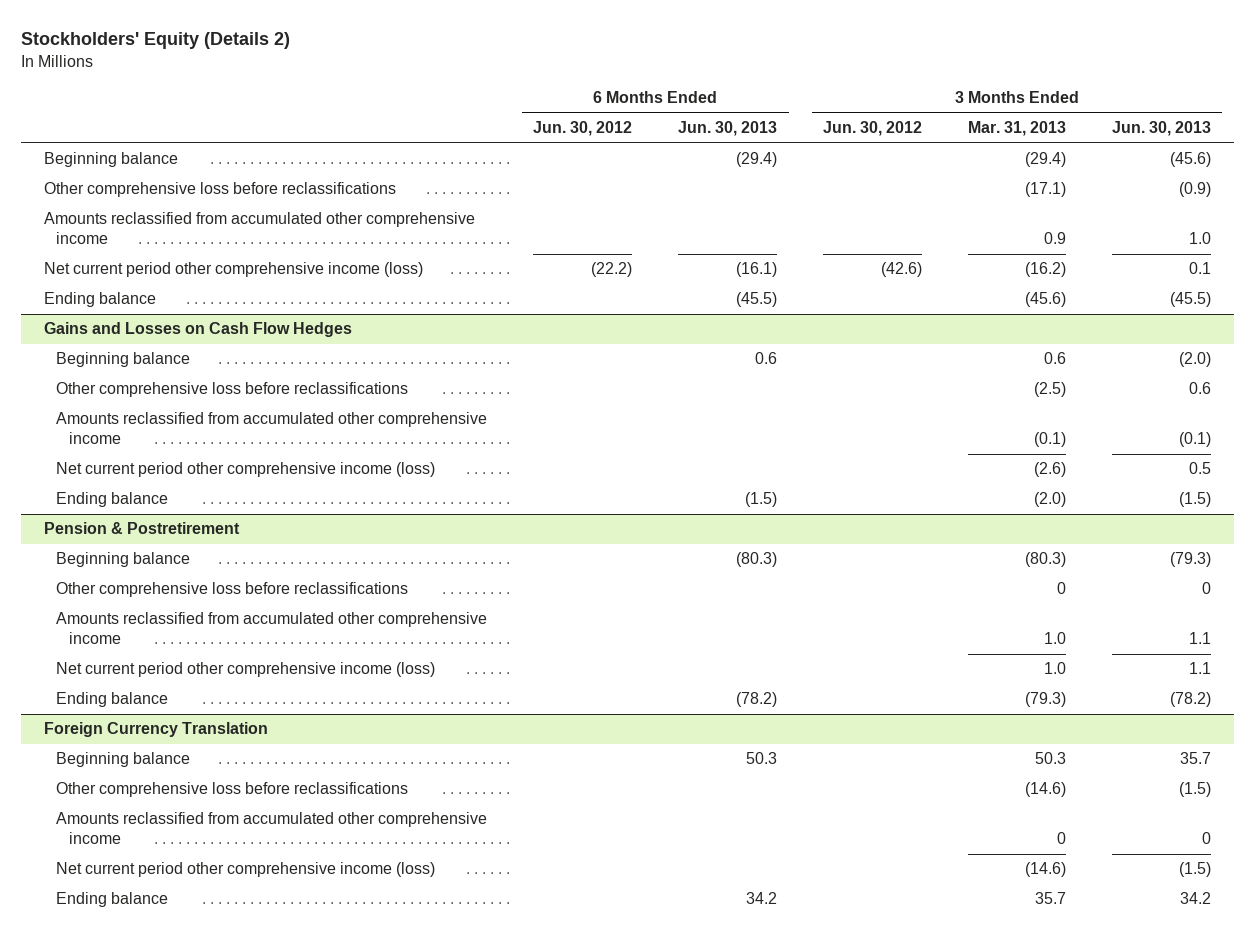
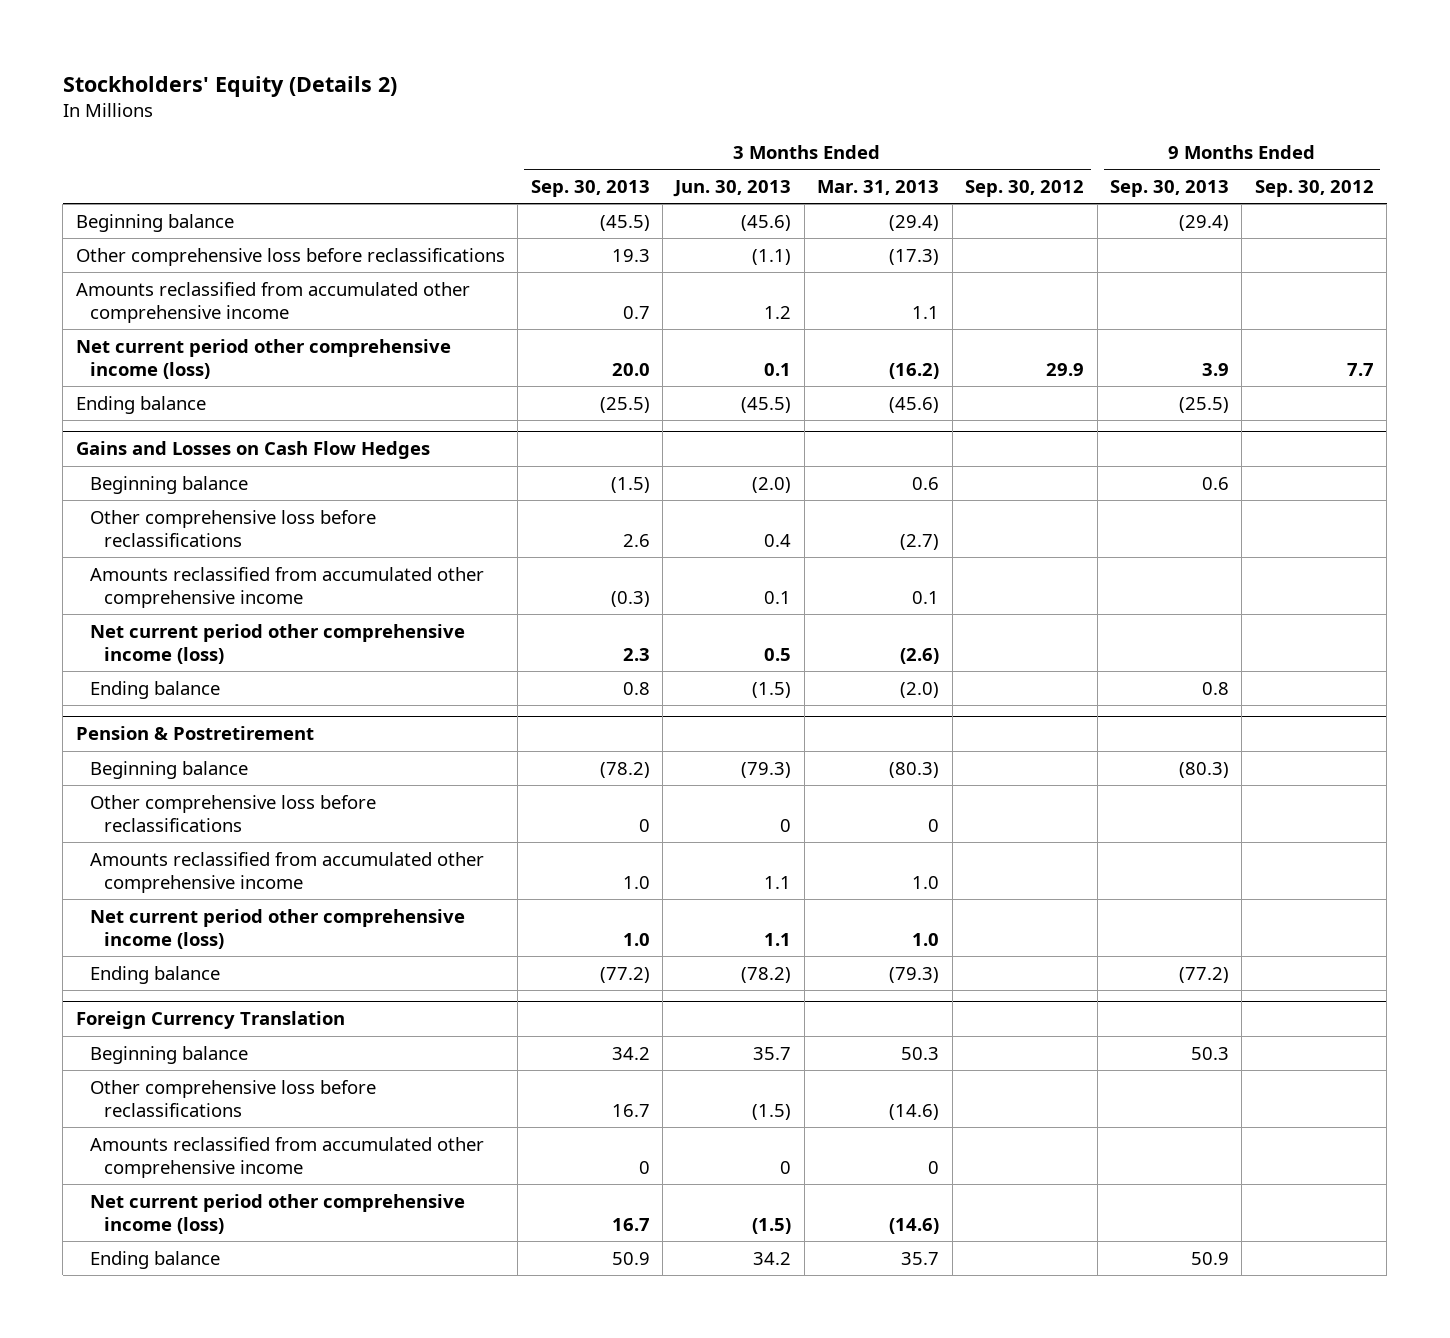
- | 6 Months Ended Jun. 30, 2012 | 6 Months Ended Jun. 30, 2013 | 3 Months Ended Jun. 30, 2012 | 3 Months Ended Mar. 31, 2013 | 3 Months Ended Jun. 30, 2013
+ | 3 Months Ended Sep. 30, 2013 | 3 Months Ended Jun. 30, 2013 | 3 Months Ended Mar. 31, 2013 | 3 Months Ended Sep. 30, 2012 | 9 Months Ended Sep. 30, 2013 | 9 Months Ended Sep. 30, 2012
- Other comprehensive loss before reclassifications | | | | (17.1) | (0.9)
- Amounts reclassified from accumulated other comprehensive income | | | | 0.9 | 1.0
+ Other comprehensive loss before reclassifications | 19.3 | (1.1) | (17.3) | | |
+ Amounts reclassified from accumulated other comprehensive income | 0.7 | 1.2 | 1.1 | | |
@ Gains and Losses on Cash Flow Hedges
- Other comprehensive loss before reclassifications | | | | (2.5) | 0.6
- Amounts reclassified from accumulated other comprehensive income | | | | (0.1) | (0.1)
+ Other comprehensive loss before reclassifications | 2.6 | 0.4 | (2.7) | | |
+ Amounts reclassified from accumulated other comprehensive income | (0.3) | 0.1 | 0.1 | | |

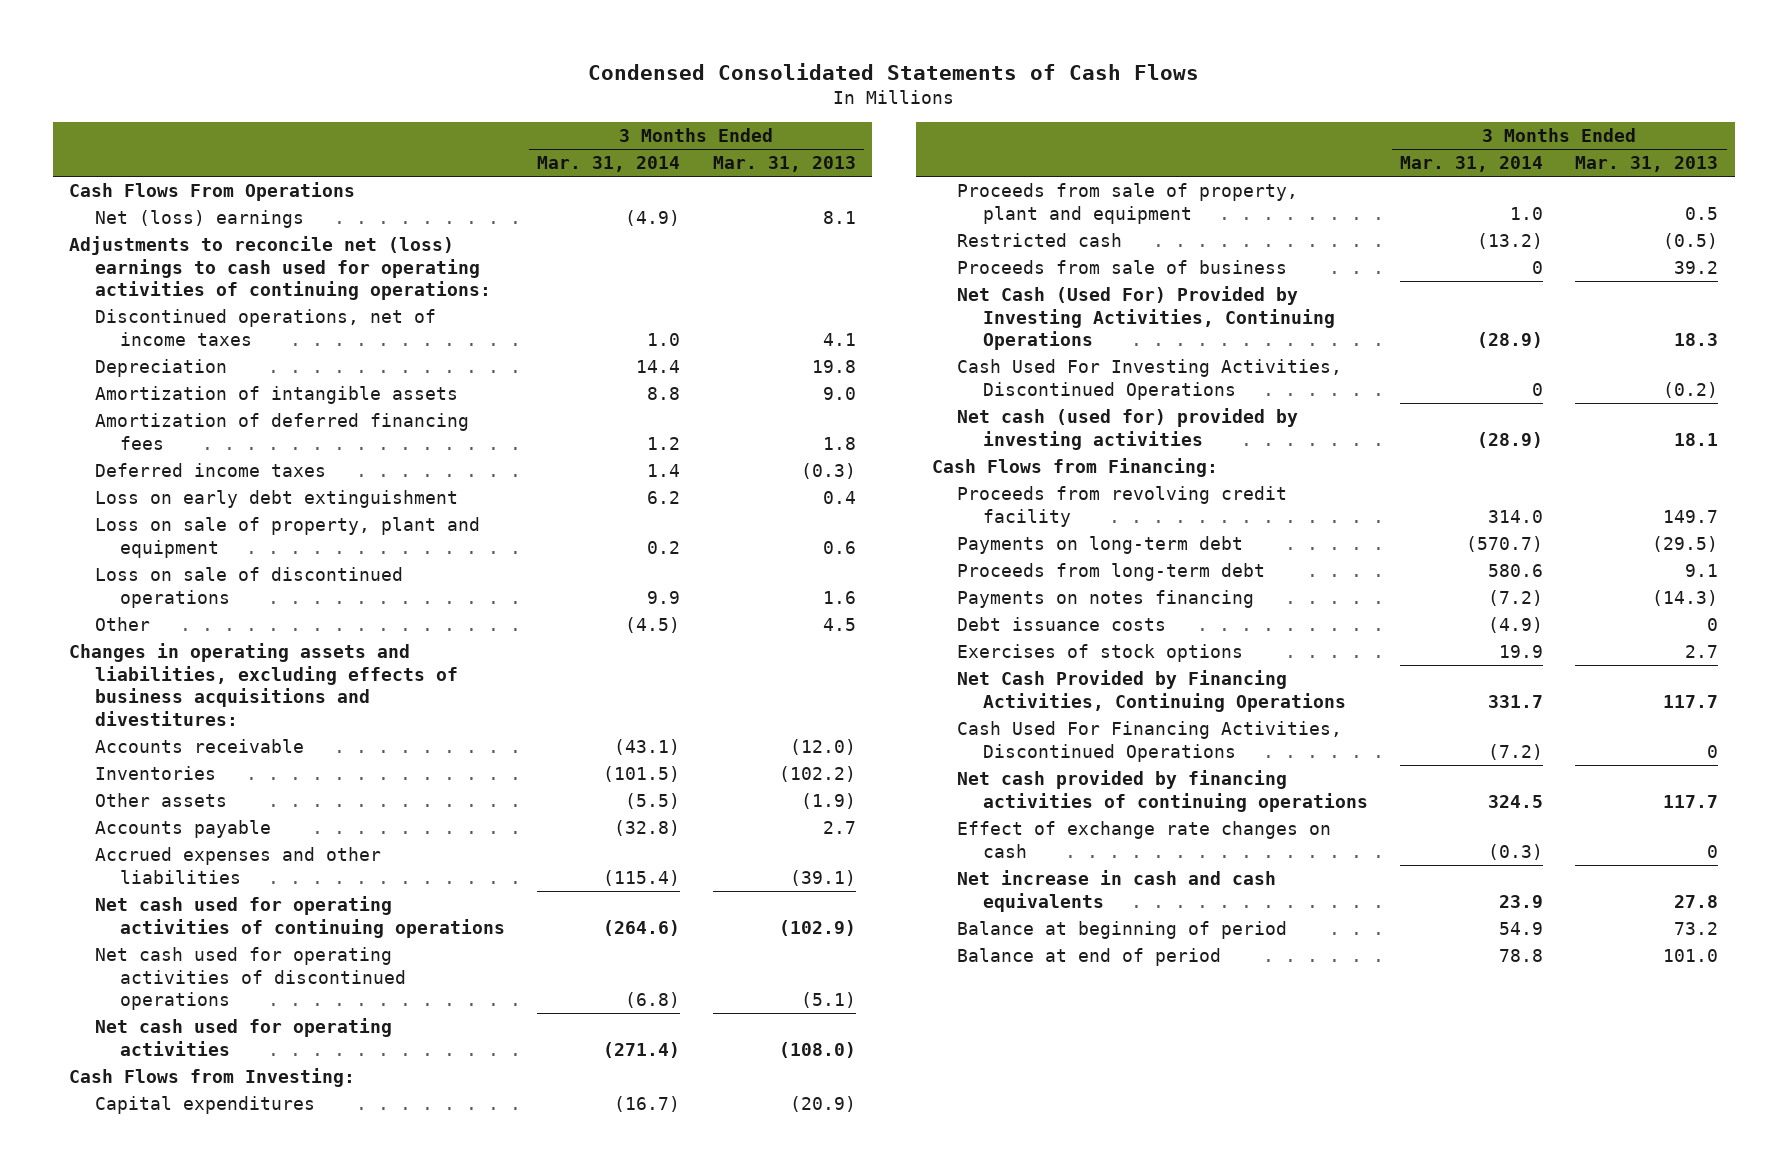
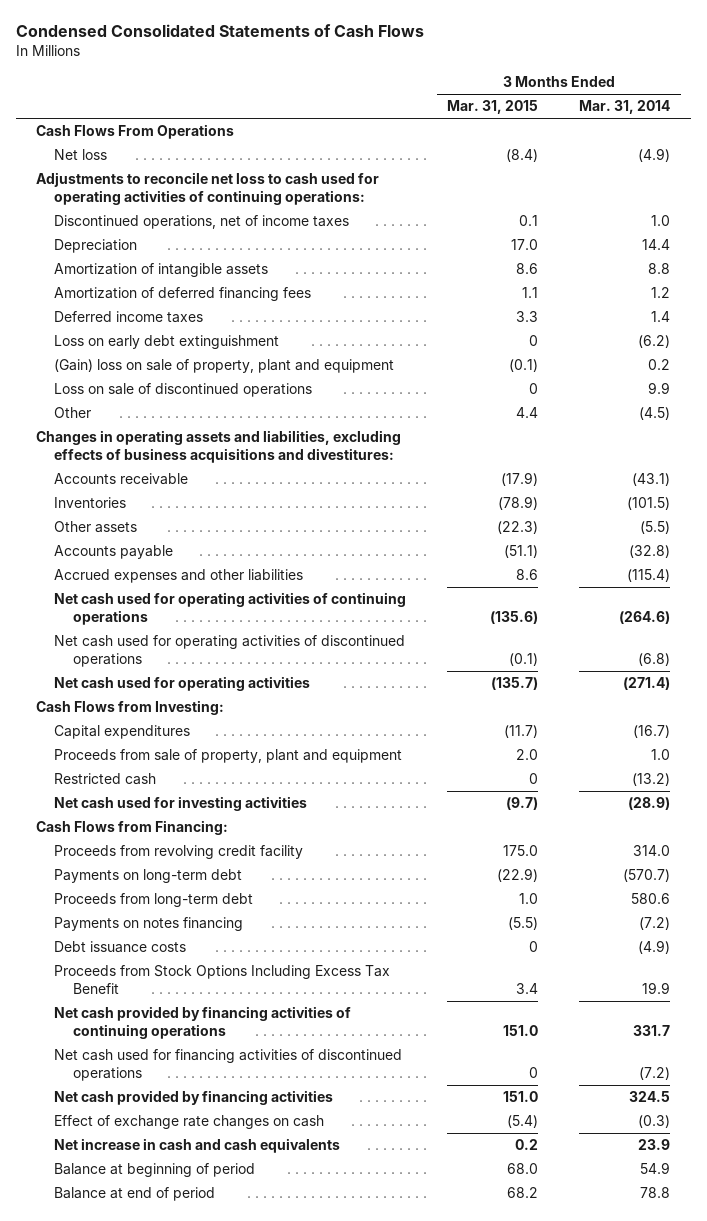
- | 3 Months Ended Mar. 31, 2014 | 3 Months Ended Mar. 31, 2013
+ | 3 Months Ended Mar. 31, 2015 | 3 Months Ended Mar. 31, 2014
- Net (loss) earnings | (4.9) | 8.1
- Adjustments to reconcile net (loss) earnings to cash used for operating activities of continuing operations:
+ Net loss | (8.4) | (4.9)
+ Adjustments to reconcile net loss to cash used for operating activities of continuing operations:
- Loss on early debt extinguishment | 6.2 | 0.4
- Loss on sale of property, plant and equipment | 0.2 | 0.6
+ Loss on early debt extinguishment | 0 | (6.2)
+ (Gain) loss on sale of property, plant and equipment | (0.1) | 0.2
- Proceeds from sale of business | 0 | 39.2
- Net Cash (Used For) Provided by Investing Activities, Continuing Operations | (28.9) | 18.3
- Cash Used For Investing Activities, Discontinued Operations | 0 | (0.2)
- Net cash (used for) provided by investing activities | (28.9) | 18.1
+ Net cash used for investing activities | (9.7) | (28.9)
- Exercises of stock options | 19.9 | 2.7
- Net Cash Provided by Financing Activities, Continuing Operations | 331.7 | 117.7
- Cash Used For Financing Activities, Discontinued Operations | (7.2) | 0
- Net cash provided by financing activities of continuing operations | 324.5 | 117.7
+ Proceeds from Stock Options Including Excess Tax Benefit | 3.4 | 19.9
+ Net cash provided by financing activities of continuing operations | 151.0 | 331.7
+ Net cash used for financing activities of discontinued operations | 0 | (7.2)
+ Net cash provided by financing activities | 151.0 | 324.5

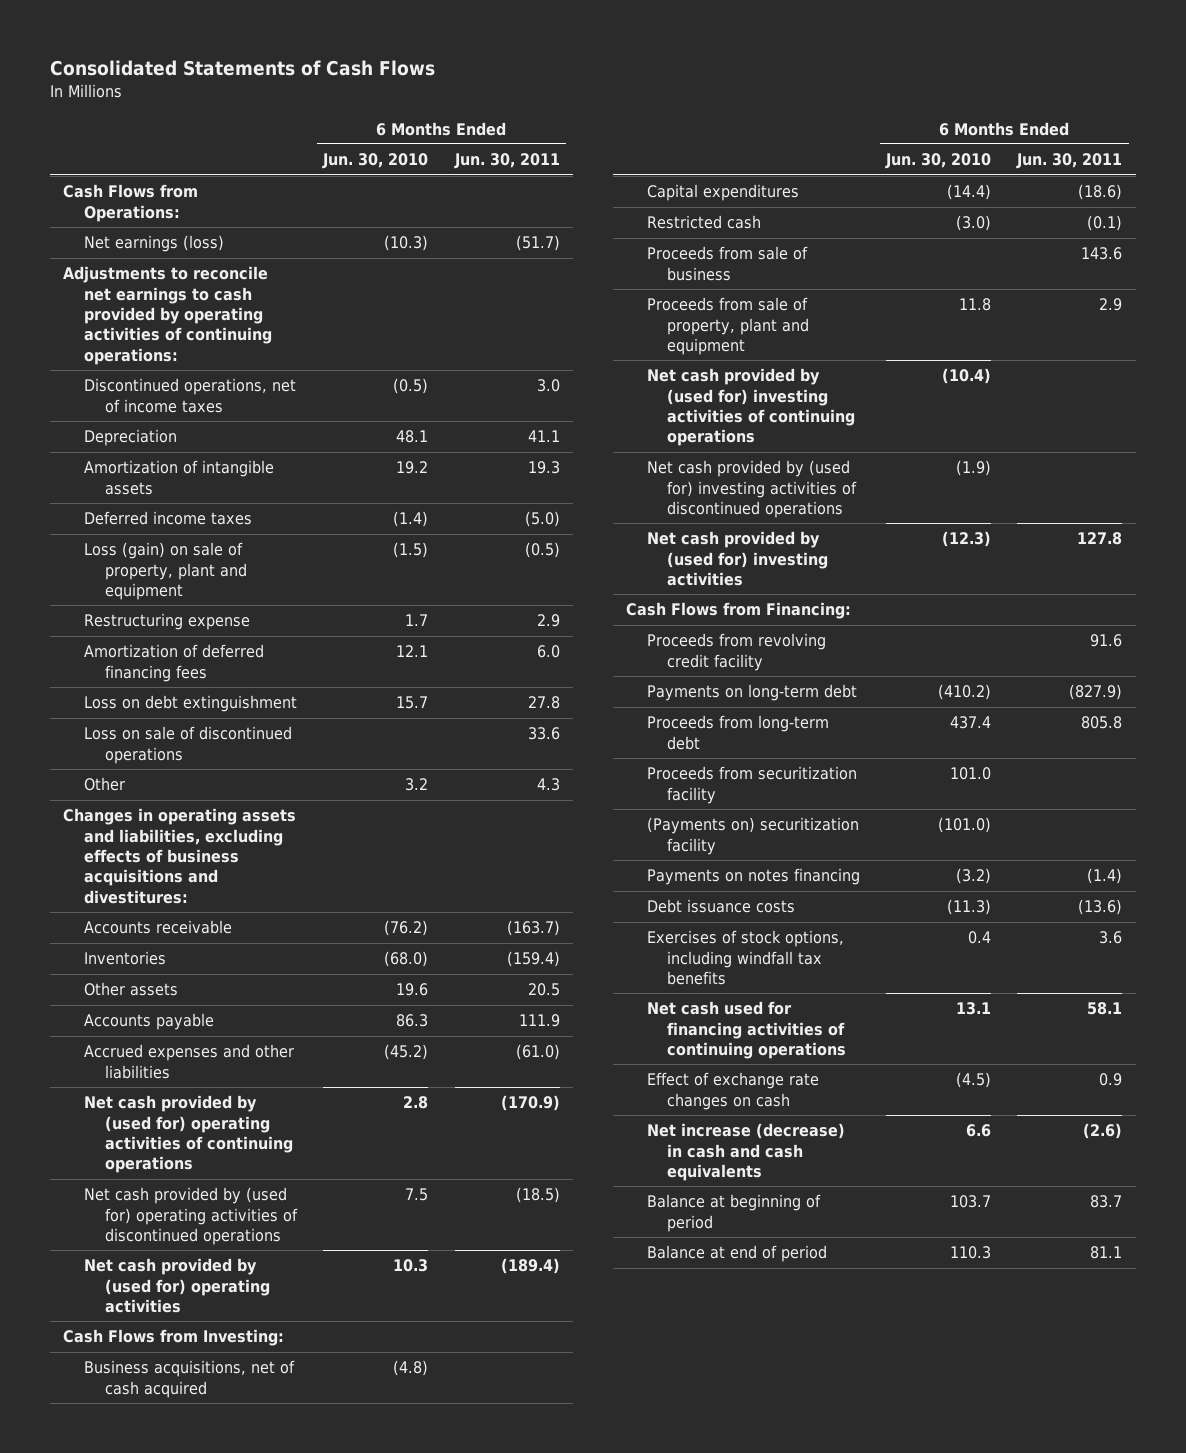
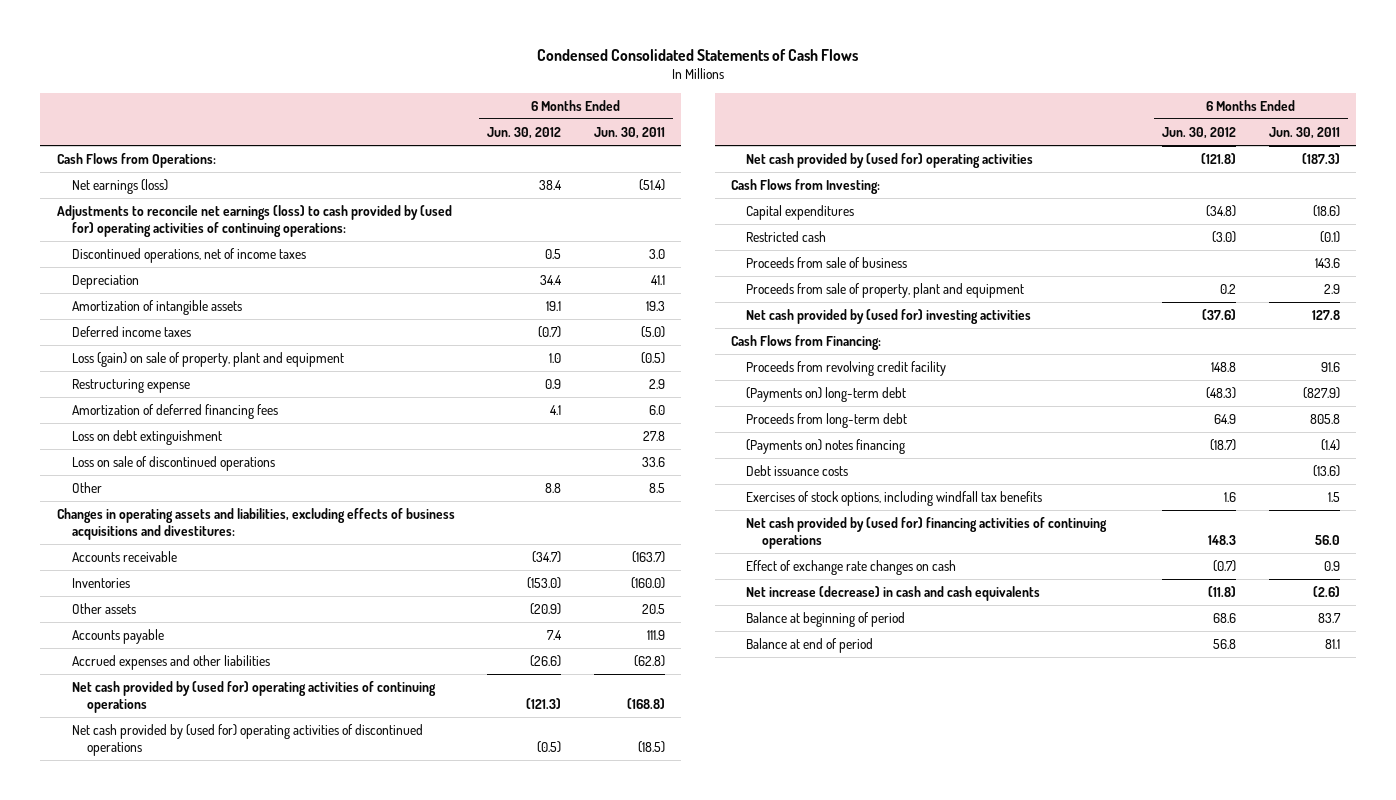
- Consolidated Statements of Cash Flows
+ Condensed Consolidated Statements of Cash Flows
- | 6 Months Ended Jun. 30, 2010 | 6 Months Ended Jun. 30, 2011
+ | 6 Months Ended Jun. 30, 2012 | 6 Months Ended Jun. 30, 2011
- Net earnings (loss) | (10.3) | (51.7)
- Adjustments to reconcile net earnings to cash provided by operating activities of continuing operations:
+ Net earnings (loss) | 38.4 | (51.4)
+ Adjustments to reconcile net earnings (loss) to cash provided by (used for) operating activities of continuing operations:
- Other | 3.2 | 4.3
+ Other | 8.8 | 8.5
- Inventories | (68.0) | (159.4)
+ Inventories | (153.0) | (160.0)
- Accrued expenses and other liabilities | (45.2) | (61.0)
- Net cash provided by (used for) operating activities of continuing operations | 2.8 | (170.9)
+ Accrued expenses and other liabilities | (26.6) | (62.8)
+ Net cash provided by (used for) operating activities of continuing operations | (121.3) | (168.8)
- Net cash provided by (used for) operating activities | 10.3 | (189.4)
+ Net cash provided by (used for) operating activities | (121.8) | (187.3)
- Business acquisitions, net of cash acquired | (4.8) |
- Net cash provided by (used for) investing activities of continuing operations | (10.4) |
- Net cash provided by (used for) investing activities of discontinued operations | (1.9) |
- Payments on long-term debt | (410.2) | (827.9)
+ (Payments on) long-term debt | (48.3) | (827.9)
- Proceeds from securitization facility | 101.0 |
- (Payments on) securitization facility | (101.0) |
- Payments on notes financing | (3.2) | (1.4)
+ (Payments on) notes financing | (18.7) | (1.4)
- Exercises of stock options, including windfall tax benefits | 0.4 | 3.6
- Net cash used for financing activities of continuing operations | 13.1 | 58.1
+ Exercises of stock options, including windfall tax benefits | 1.6 | 1.5
+ Net cash provided by (used for) financing activities of continuing operations | 148.3 | 56.0

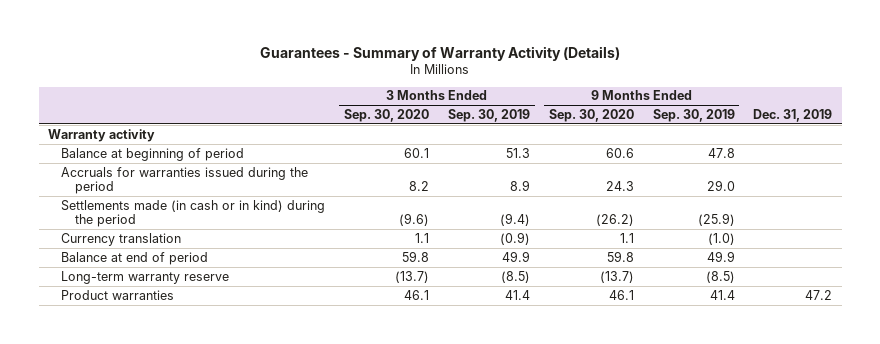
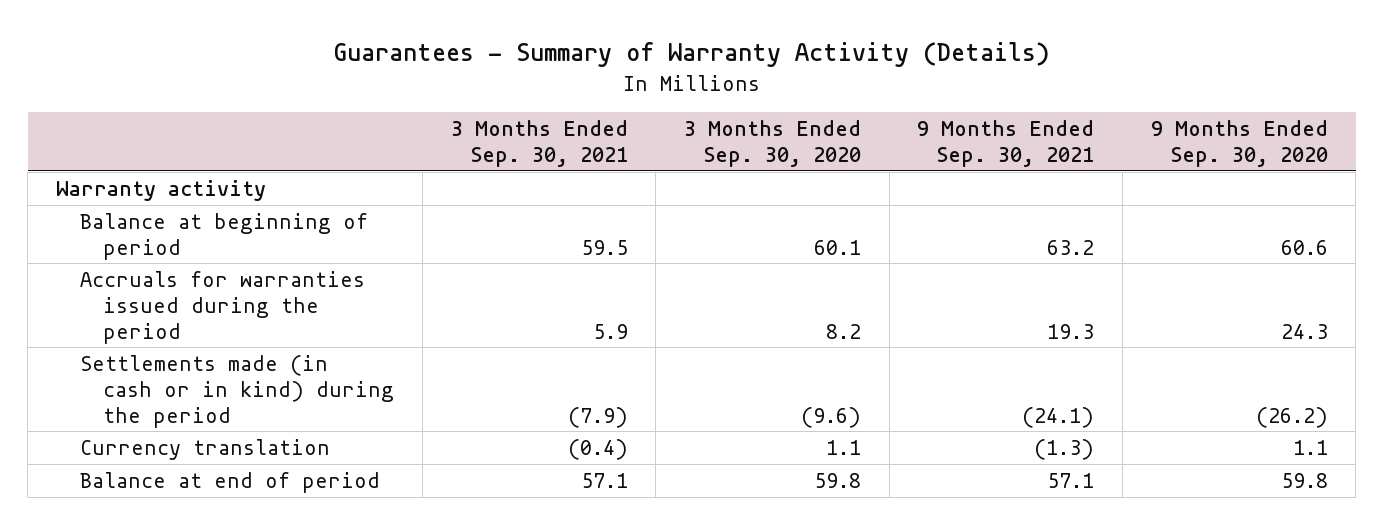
- | 3 Months Ended Sep. 30, 2020 | 3 Months Ended Sep. 30, 2019 | 9 Months Ended Sep. 30, 2020 | 9 Months Ended Sep. 30, 2019 | Dec. 31, 2019
+ | 3 Months Ended Sep. 30, 2021 | 3 Months Ended Sep. 30, 2020 | 9 Months Ended Sep. 30, 2021 | 9 Months Ended Sep. 30, 2020
- Long-term warranty reserve | (13.7) | (8.5) | (13.7) | (8.5) |
- Product warranties | 46.1 | 41.4 | 46.1 | 41.4 | 47.2

